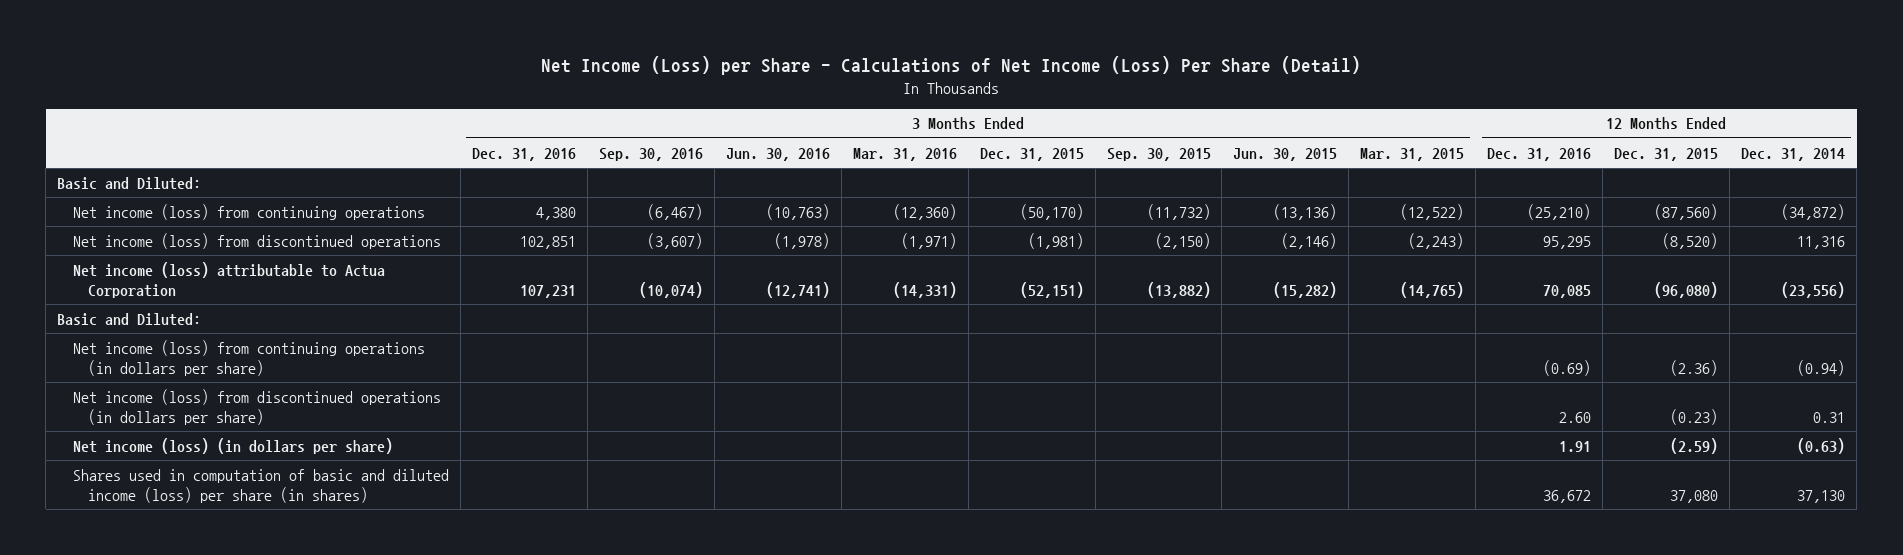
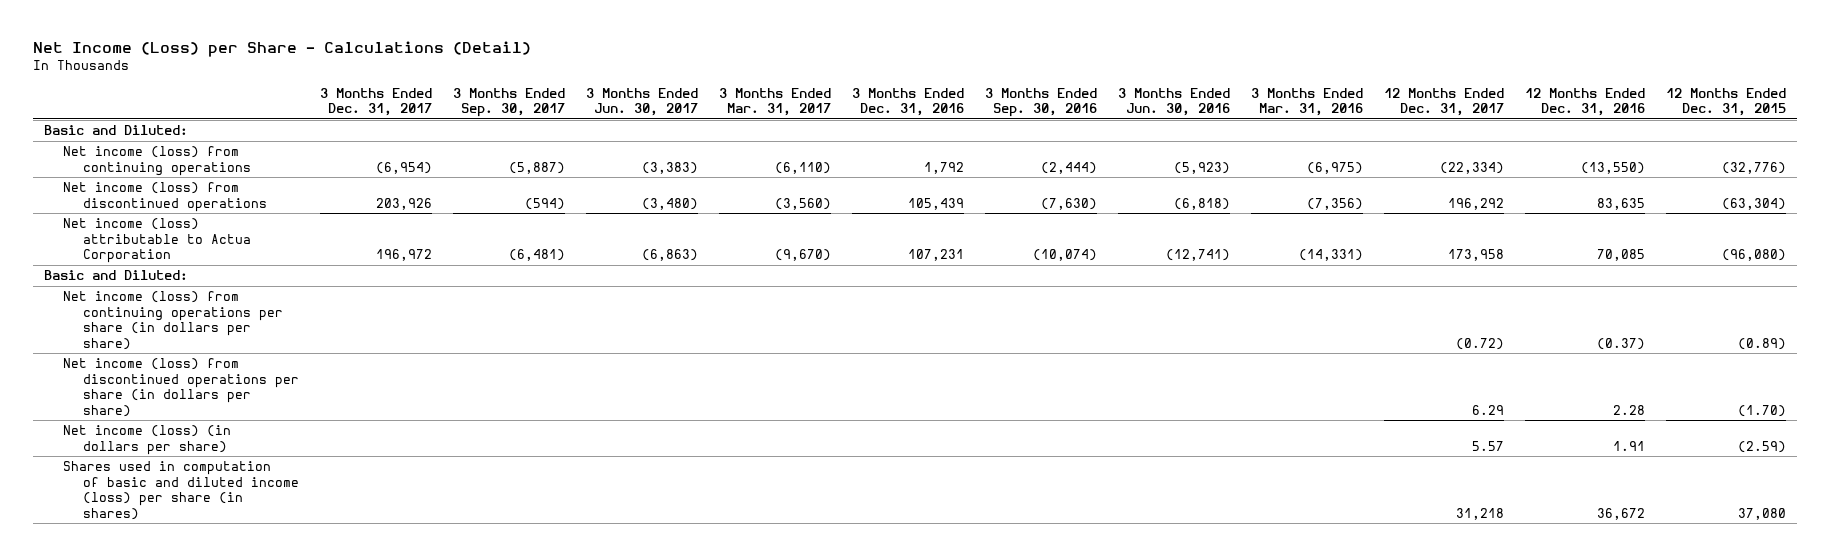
- Net Income (Loss) per Share - Calculations of Net Income (Loss) Per Share (Detail)
+ Net Income (Loss) per Share - Calculations (Detail)
- | 3 Months Ended Dec. 31, 2016 | 3 Months Ended Sep. 30, 2016 | 3 Months Ended Jun. 30, 2016 | 3 Months Ended Mar. 31, 2016 | 3 Months Ended Dec. 31, 2015 | 3 Months Ended Sep. 30, 2015 | 3 Months Ended Jun. 30, 2015 | 3 Months Ended Mar. 31, 2015 | 12 Months Ended Dec. 31, 2016 | 12 Months Ended Dec. 31, 2015 | 12 Months Ended Dec. 31, 2014
+ | 3 Months Ended Dec. 31, 2017 | 3 Months Ended Sep. 30, 2017 | 3 Months Ended Jun. 30, 2017 | 3 Months Ended Mar. 31, 2017 | 3 Months Ended Dec. 31, 2016 | 3 Months Ended Sep. 30, 2016 | 3 Months Ended Jun. 30, 2016 | 3 Months Ended Mar. 31, 2016 | 12 Months Ended Dec. 31, 2017 | 12 Months Ended Dec. 31, 2016 | 12 Months Ended Dec. 31, 2015
- Net income (loss) from continuing operations | 4,380 | (6,467) | (10,763) | (12,360) | (50,170) | (11,732) | (13,136) | (12,522) | (25,210) | (87,560) | (34,872)
- Net income (loss) from discontinued operations | 102,851 | (3,607) | (1,978) | (1,971) | (1,981) | (2,150) | (2,146) | (2,243) | 95,295 | (8,520) | 11,316
+ Net income (loss) from continuing operations | (6,954) | (5,887) | (3,383) | (6,110) | 1,792 | (2,444) | (5,923) | (6,975) | (22,334) | (13,550) | (32,776)
+ Net income (loss) from discontinued operations | 203,926 | (594) | (3,480) | (3,560) | 105,439 | (7,630) | (6,818) | (7,356) | 196,292 | 83,635 | (63,304)
- Net income (loss) from continuing operations (in dollars per share) | | | | | | | | | (0.69) | (2.36) | (0.94)
- Net income (loss) from discontinued operations (in dollars per share) | | | | | | | | | 2.60 | (0.23) | 0.31
+ Net income (loss) from continuing operations per share (in dollars per share) | | | | | | | | | (0.72) | (0.37) | (0.89)
+ Net income (loss) from discontinued operations per share (in dollars per share) | | | | | | | | | 6.29 | 2.28 | (1.70)

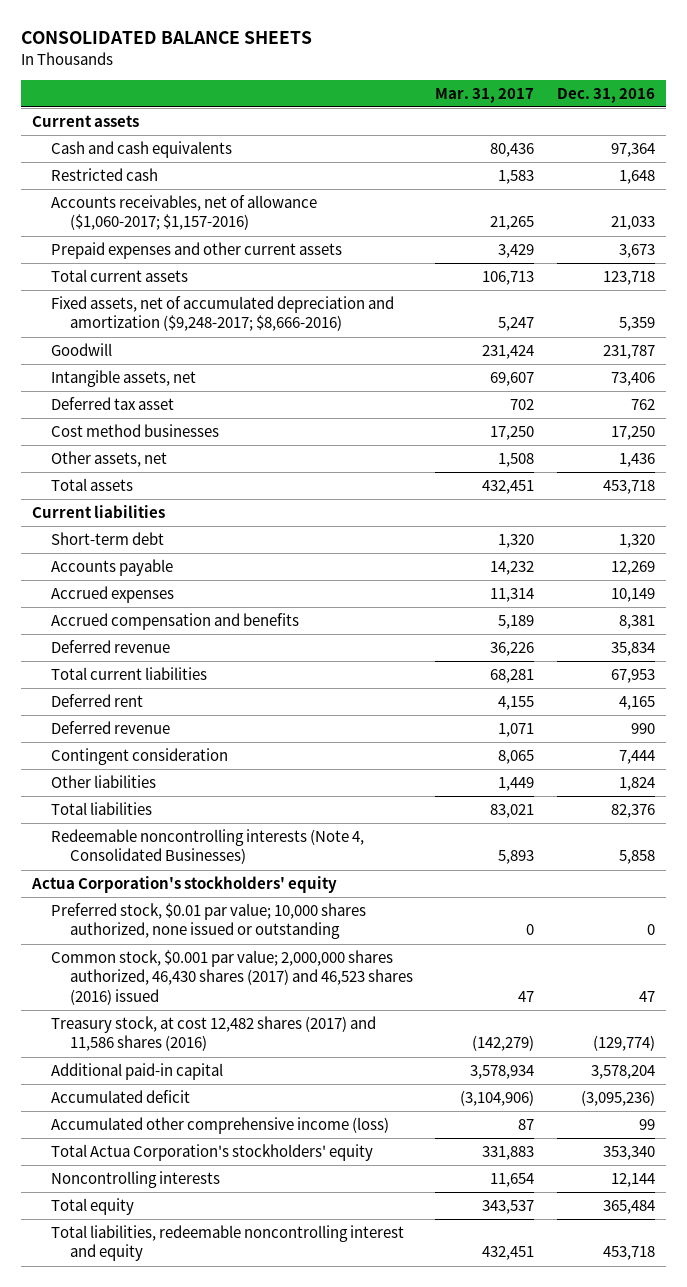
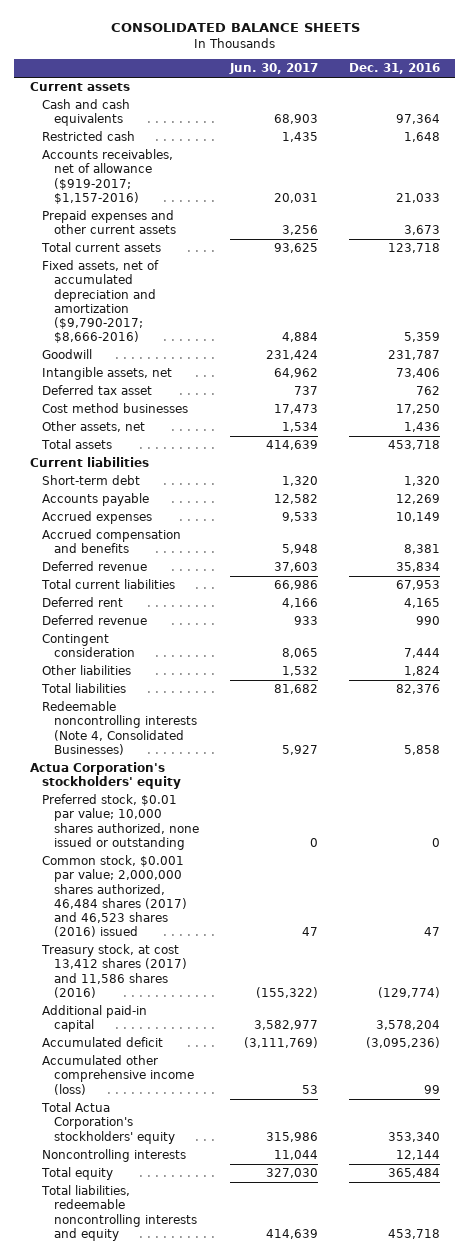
- | Mar. 31, 2017 | Dec. 31, 2016
+ | Jun. 30, 2017 | Dec. 31, 2016
- Accounts receivables, net of allowance ($1,060-2017; $1,157-2016) | 21,265 | 21,033
+ Accounts receivables, net of allowance ($919-2017; $1,157-2016) | 20,031 | 21,033
- Fixed assets, net of accumulated depreciation and amortization ($9,248-2017; $8,666-2016) | 5,247 | 5,359
+ Fixed assets, net of accumulated depreciation and amortization ($9,790-2017; $8,666-2016) | 4,884 | 5,359
- Common stock, $0.001 par value; 2,000,000 shares authorized, 46,430 shares (2017) and 46,523 shares (2016) issued | 47 | 47
- Treasury stock, at cost 12,482 shares (2017) and 11,586 shares (2016) | (142,279) | (129,774)
+ Common stock, $0.001 par value; 2,000,000 shares authorized, 46,484 shares (2017) and 46,523 shares (2016) issued | 47 | 47
+ Treasury stock, at cost 13,412 shares (2017) and 11,586 shares (2016) | (155,322) | (129,774)
- Total liabilities, redeemable noncontrolling interest and equity | 432,451 | 453,718
+ Total liabilities, redeemable noncontrolling interests and equity | 414,639 | 453,718

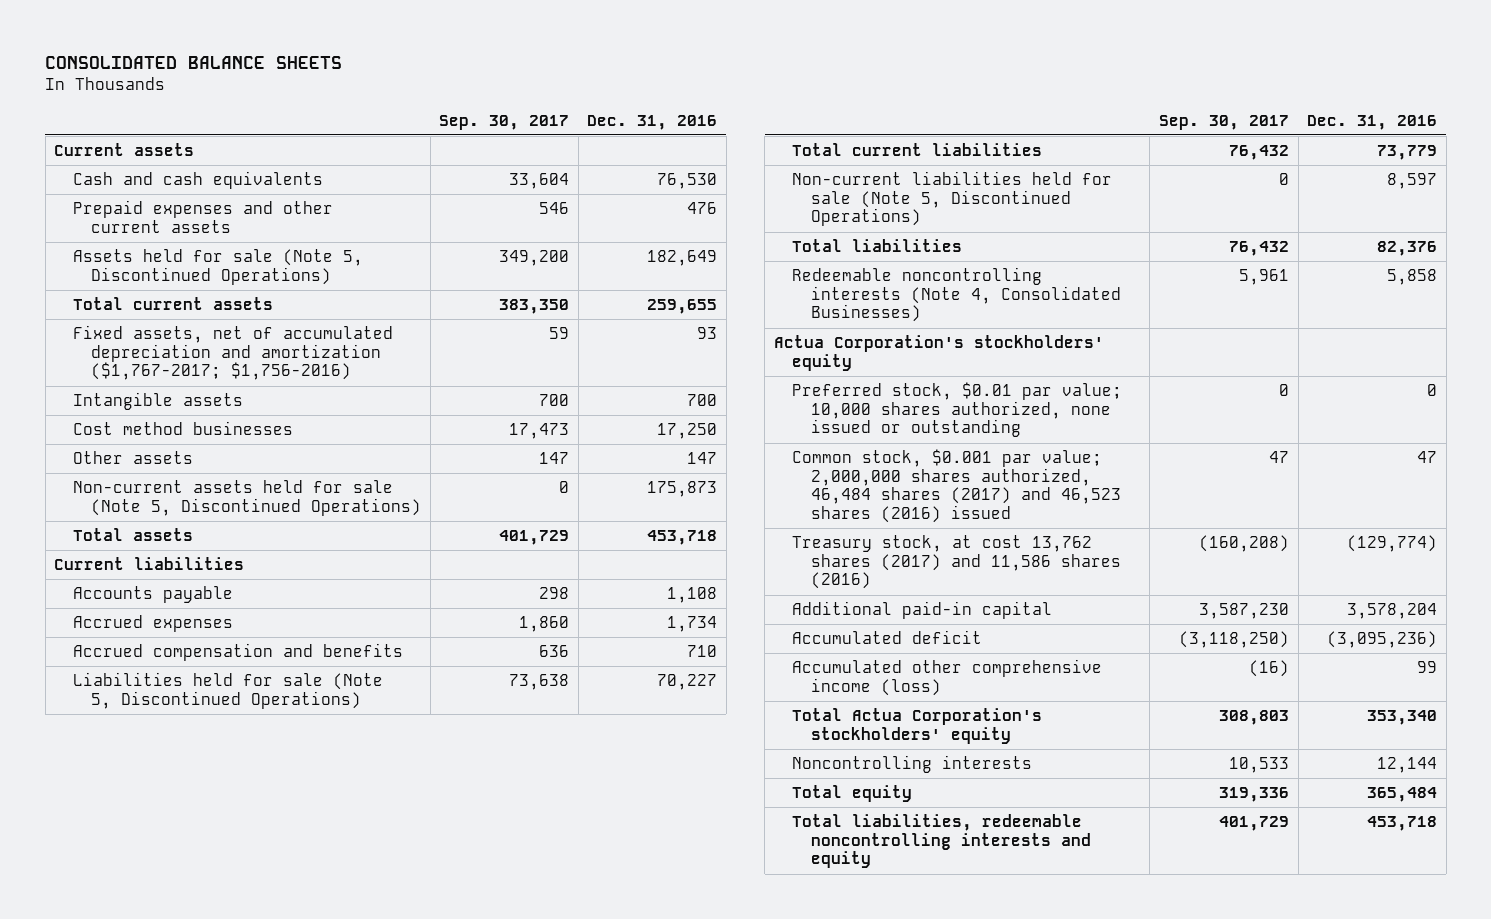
- | Jun. 30, 2017 | Dec. 31, 2016
+ | Sep. 30, 2017 | Dec. 31, 2016
- Cash and cash equivalents | 68,903 | 97,364
- Restricted cash | 1,435 | 1,648
- Accounts receivables, net of allowance ($919-2017; $1,157-2016) | 20,031 | 21,033
- Prepaid expenses and other current assets | 3,256 | 3,673
- Total current assets | 93,625 | 123,718
- Fixed assets, net of accumulated depreciation and amortization ($9,790-2017; $8,666-2016) | 4,884 | 5,359
- Goodwill | 231,424 | 231,787
- Intangible assets, net | 64,962 | 73,406
- Deferred tax asset | 737 | 762
+ Cash and cash equivalents | 33,604 | 76,530
+ Prepaid expenses and other current assets | 546 | 476
+ Assets held for sale (Note 5, Discontinued Operations) | 349,200 | 182,649
+ Total current assets | 383,350 | 259,655
+ Fixed assets, net of accumulated depreciation and amortization ($1,767-2017; $1,756-2016) | 59 | 93
+ Intangible assets | 700 | 700
- Other assets, net | 1,534 | 1,436
+ Other assets | 147 | 147
+ Non-current assets held for sale (Note 5, Discontinued Operations) | 0 | 175,873
- Short-term debt | 1,320 | 1,320
- Accounts payable | 12,582 | 12,269
- Accrued expenses | 9,533 | 10,149
- Accrued compensation and benefits | 5,948 | 8,381
- Deferred revenue | 37,603 | 35,834
- Total current liabilities | 66,986 | 67,953
- Deferred rent | 4,166 | 4,165
- Deferred revenue | 933 | 990
- Contingent consideration | 8,065 | 7,444
- Other liabilities | 1,532 | 1,824
+ Accounts payable | 298 | 1,108
+ Accrued expenses | 1,860 | 1,734
+ Accrued compensation and benefits | 636 | 710
+ Liabilities held for sale (Note 5, Discontinued Operations) | 73,638 | 70,227
+ Total current liabilities | 76,432 | 73,779
+ Non-current liabilities held for sale (Note 5, Discontinued Operations) | 0 | 8,597
- Treasury stock, at cost 13,412 shares (2017) and 11,586 shares (2016) | (155,322) | (129,774)
+ Treasury stock, at cost 13,762 shares (2017) and 11,586 shares (2016) | (160,208) | (129,774)

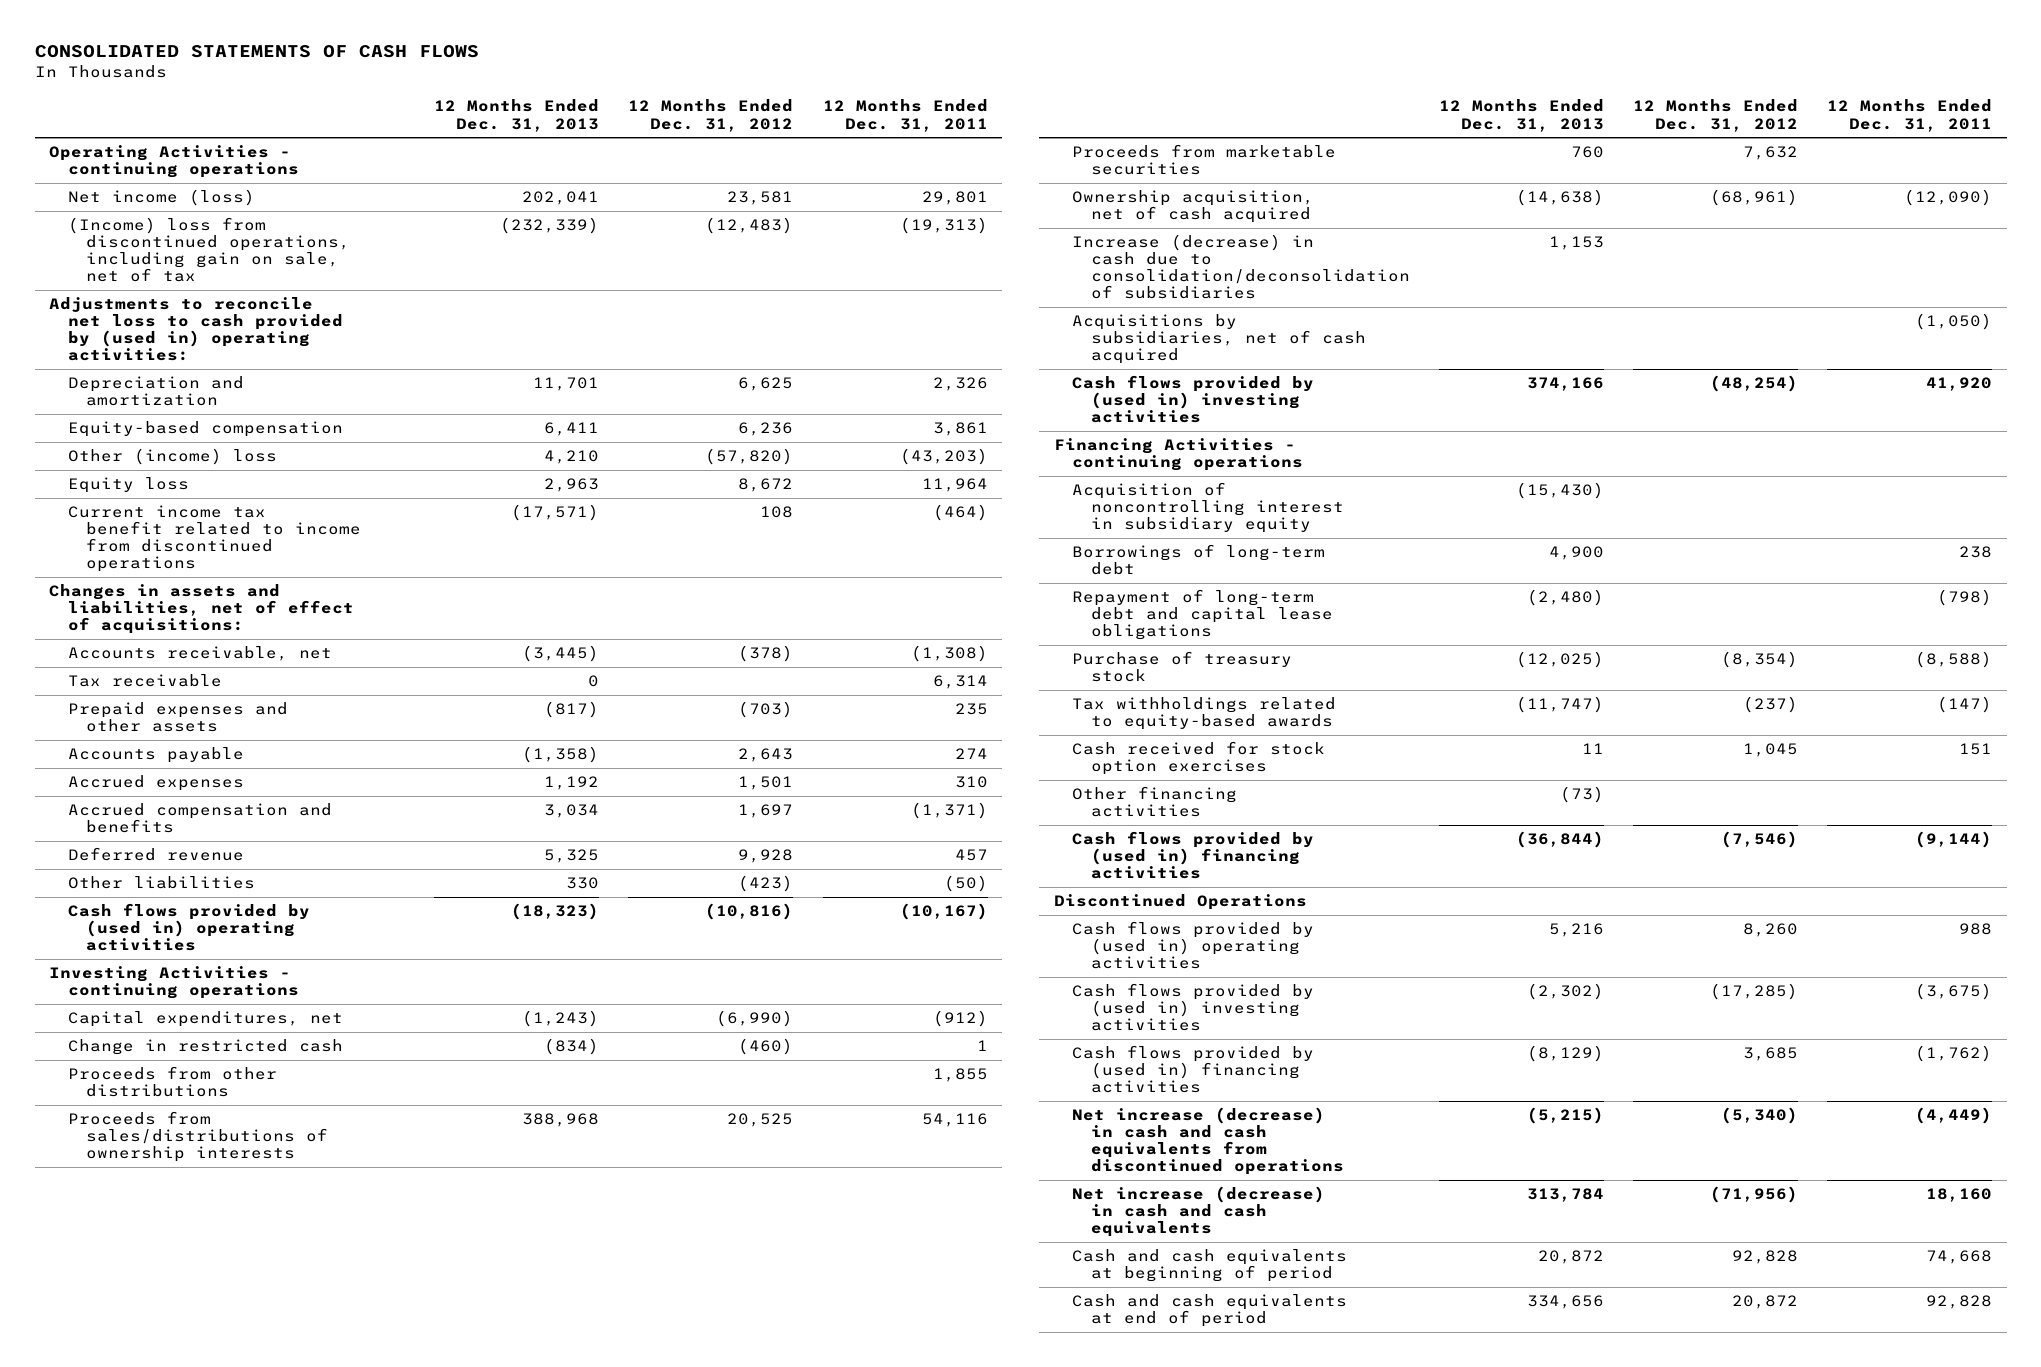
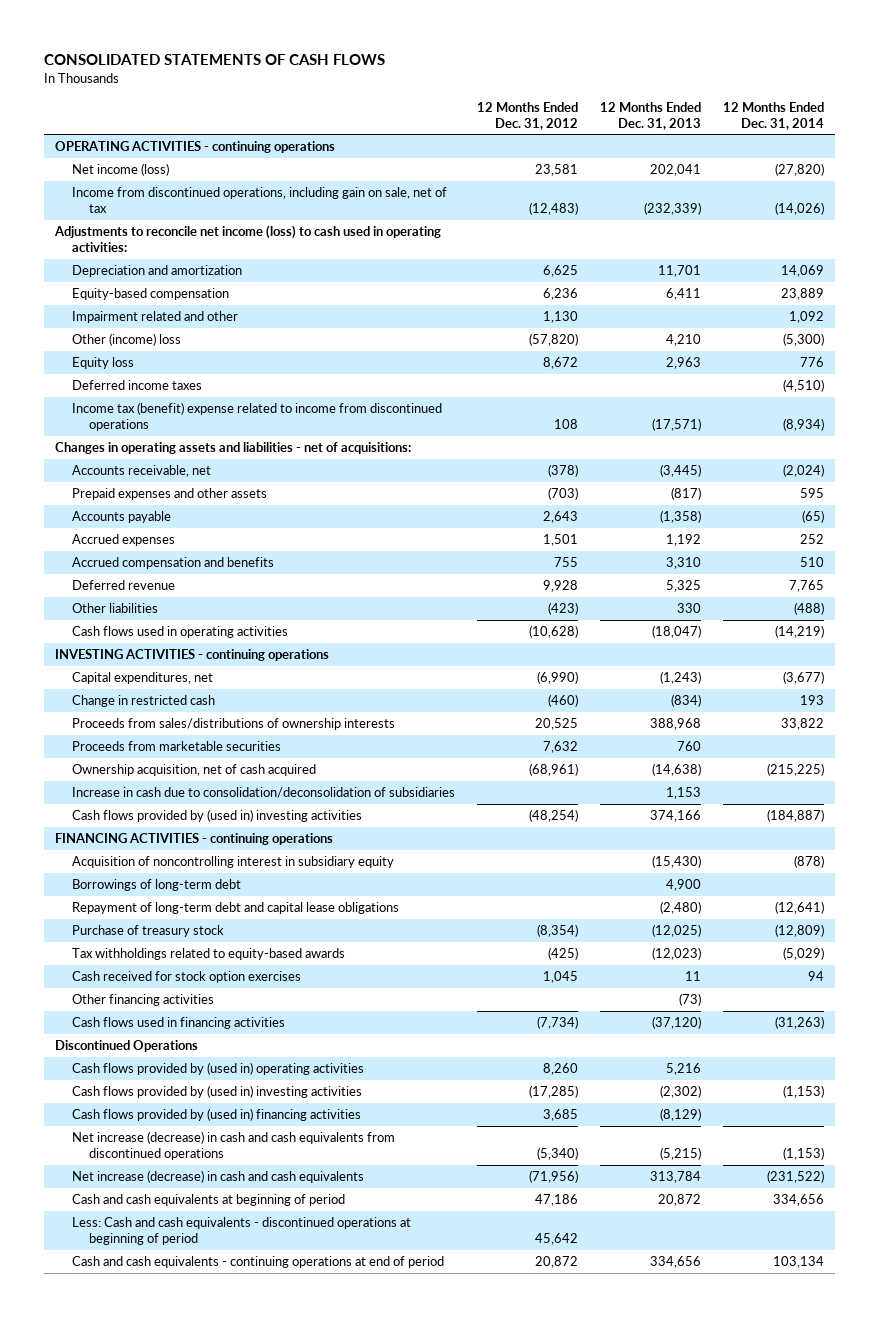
- | 12 Months Ended Dec. 31, 2013 | 12 Months Ended Dec. 31, 2012 | 12 Months Ended Dec. 31, 2011
+ | 12 Months Ended Dec. 31, 2012 | 12 Months Ended Dec. 31, 2013 | 12 Months Ended Dec. 31, 2014
- Operating Activities - continuing operations
+ OPERATING ACTIVITIES - continuing operations
- (Income) loss from discontinued operations, including gain on sale, net of tax | (232,339) | (12,483) | (19,313)
- Adjustments to reconcile net loss to cash provided by (used in) operating activities:
+ Income from discontinued operations, including gain on sale, net of tax | (12,483) | (232,339) | (14,026)
+ Adjustments to reconcile net income (loss) to cash used in operating activities:
+ Impairment related and other | 1,130 | | 1,092
- Current income tax benefit related to income from discontinued operations | (17,571) | 108 | (464)
- Changes in assets and liabilities, net of effect of acquisitions:
+ Deferred income taxes | | | (4,510)
+ Income tax (benefit) expense related to income from discontinued operations | 108 | (17,571) | (8,934)
+ Changes in operating assets and liabilities - net of acquisitions:
- Tax receivable | 0 | | 6,314
- Accrued compensation and benefits | 3,034 | 1,697 | (1,371)
+ Accrued compensation and benefits | 755 | 3,310 | 510
- Cash flows provided by (used in) operating activities | (18,323) | (10,816) | (10,167)
- Investing Activities - continuing operations
+ Cash flows used in operating activities | (10,628) | (18,047) | (14,219)
+ INVESTING ACTIVITIES - continuing operations
- Proceeds from other distributions | | | 1,855
- Increase (decrease) in cash due to consolidation/deconsolidation of subsidiaries | 1,153 | |
- Acquisitions by subsidiaries, net of cash acquired | | | (1,050)
+ Increase in cash due to consolidation/deconsolidation of subsidiaries | | 1,153 |
- Financing Activities - continuing operations
+ FINANCING ACTIVITIES - continuing operations
- Tax withholdings related to equity-based awards | (11,747) | (237) | (147)
+ Tax withholdings related to equity-based awards | (425) | (12,023) | (5,029)
- Cash flows provided by (used in) financing activities | (36,844) | (7,546) | (9,144)
+ Cash flows used in financing activities | (7,734) | (37,120) | (31,263)
- Cash and cash equivalents at beginning of period | 20,872 | 92,828 | 74,668
- Cash and cash equivalents at end of period | 334,656 | 20,872 | 92,828
+ Cash and cash equivalents at beginning of period | 47,186 | 20,872 | 334,656
+ Less: Cash and cash equivalents - discontinued operations at beginning of period | 45,642 | |
+ Cash and cash equivalents - continuing operations at end of period | 20,872 | 334,656 | 103,134

